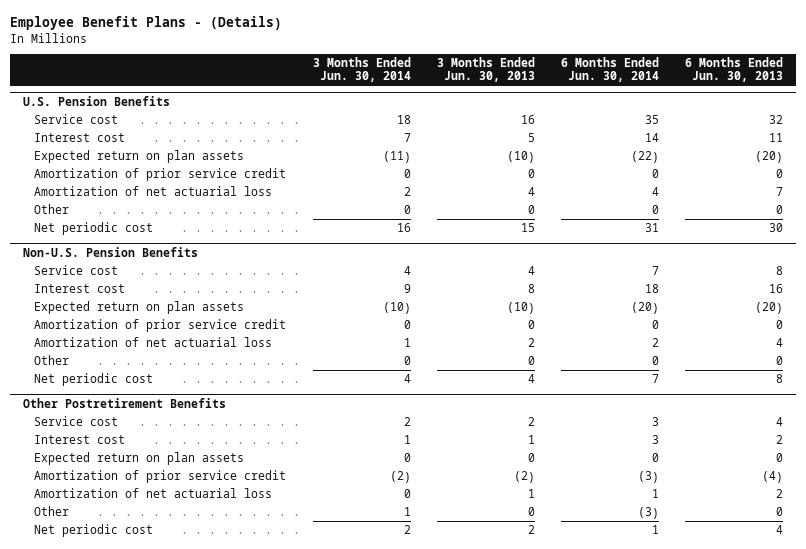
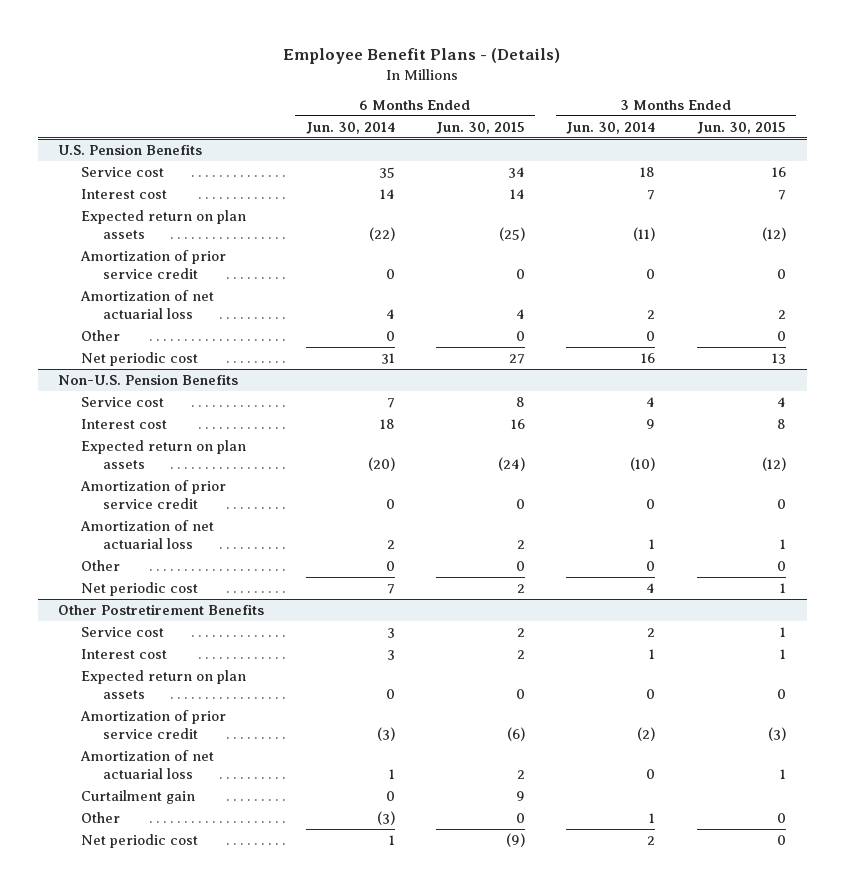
- | 3 Months Ended Jun. 30, 2014 | 3 Months Ended Jun. 30, 2013 | 6 Months Ended Jun. 30, 2014 | 6 Months Ended Jun. 30, 2013
+ | 6 Months Ended Jun. 30, 2014 | 6 Months Ended Jun. 30, 2015 | 3 Months Ended Jun. 30, 2014 | 3 Months Ended Jun. 30, 2015
@ Other Postretirement Benefits
+ Curtailment gain | 0 | 9 | |

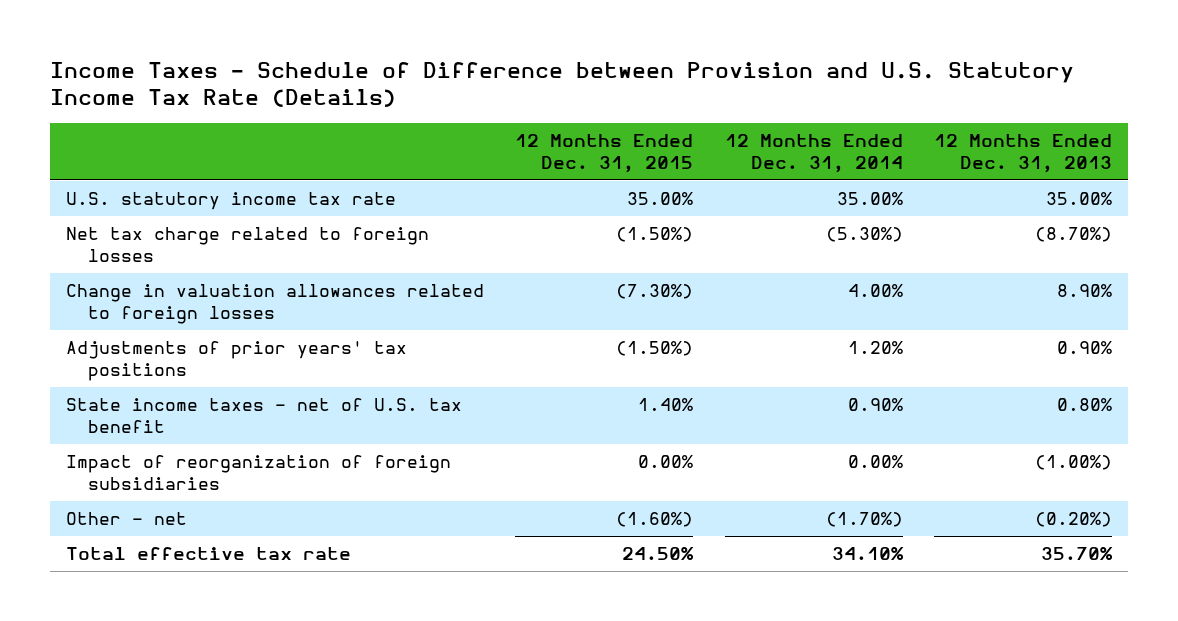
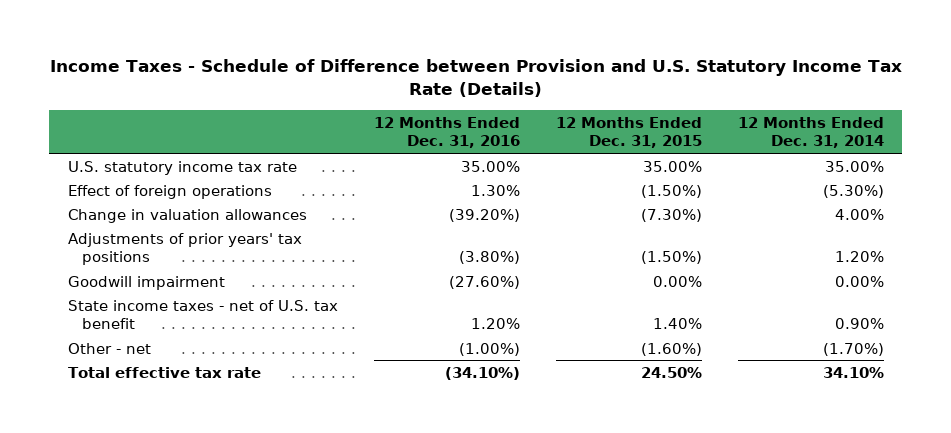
- | 12 Months Ended Dec. 31, 2015 | 12 Months Ended Dec. 31, 2014 | 12 Months Ended Dec. 31, 2013
+ | 12 Months Ended Dec. 31, 2016 | 12 Months Ended Dec. 31, 2015 | 12 Months Ended Dec. 31, 2014
- Net tax charge related to foreign losses | (1.50%) | (5.30%) | (8.70%)
- Change in valuation allowances related to foreign losses | (7.30%) | 4.00% | 8.90%
+ Effect of foreign operations | 1.30% | (1.50%) | (5.30%)
+ Change in valuation allowances | (39.20%) | (7.30%) | 4.00%
+ Goodwill impairment | (27.60%) | 0.00% | 0.00%
- Impact of reorganization of foreign subsidiaries | 0.00% | 0.00% | (1.00%)

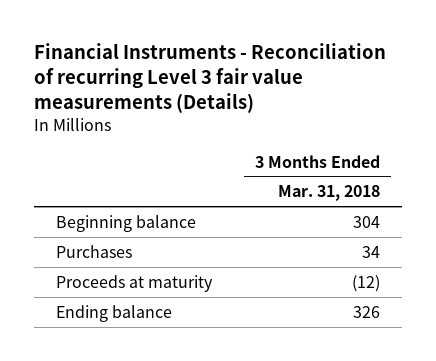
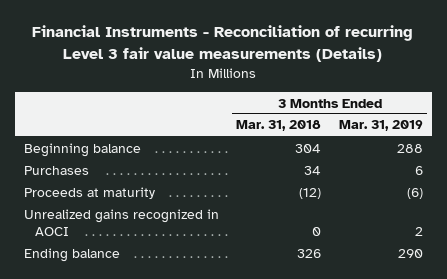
- | 3 Months Ended Mar. 31, 2018
+ | 3 Months Ended Mar. 31, 2018 | 3 Months Ended Mar. 31, 2019
+ Unrealized gains recognized in AOCI | 0 | 2

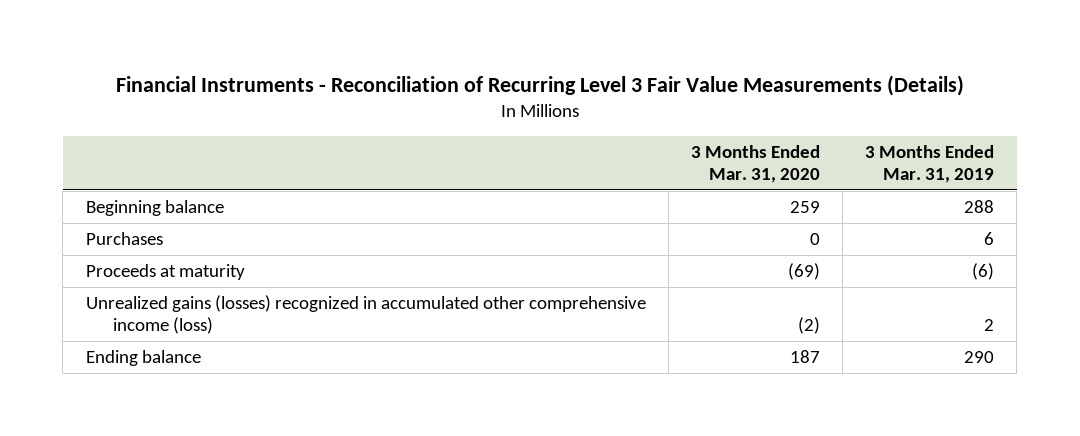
- Financial Instruments - Reconciliation of recurring Level 3 fair value measurements (Details)
+ Financial Instruments - Reconciliation of Recurring Level 3 Fair Value Measurements (Details)
- | 3 Months Ended Mar. 31, 2018 | 3 Months Ended Mar. 31, 2019
+ | 3 Months Ended Mar. 31, 2020 | 3 Months Ended Mar. 31, 2019
- Unrealized gains recognized in AOCI | 0 | 2
+ Unrealized gains (losses) recognized in accumulated other comprehensive income (loss) | (2) | 2

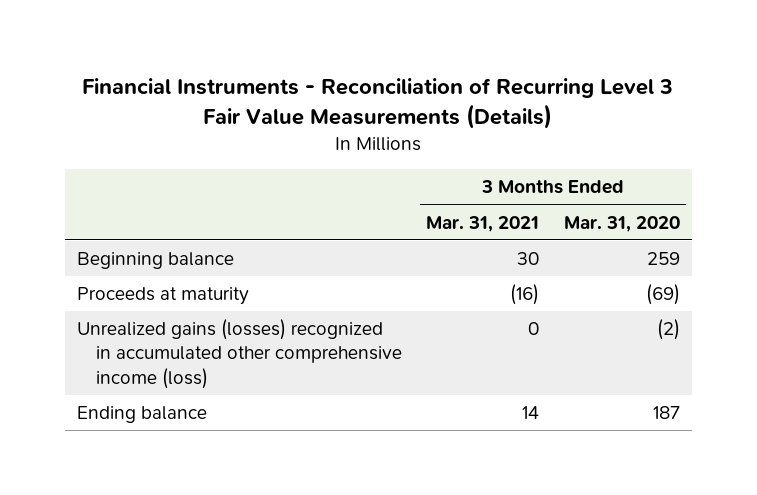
- | 3 Months Ended Mar. 31, 2020 | 3 Months Ended Mar. 31, 2019
+ | 3 Months Ended Mar. 31, 2021 | 3 Months Ended Mar. 31, 2020
- Purchases | 0 | 6

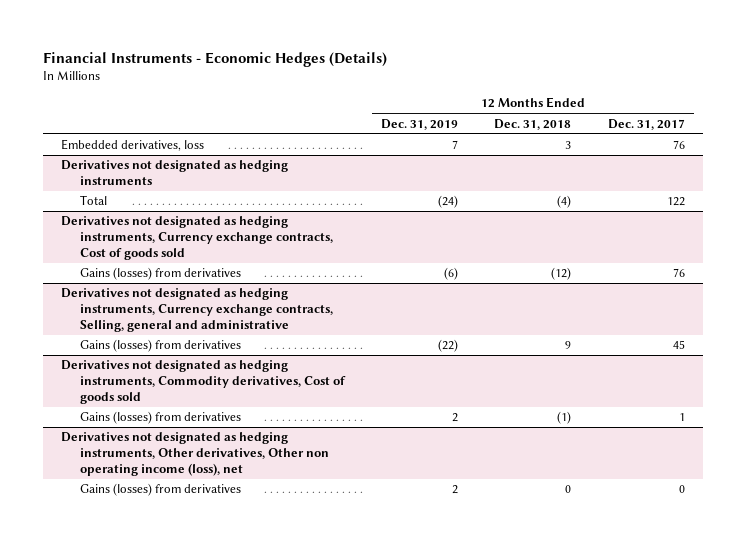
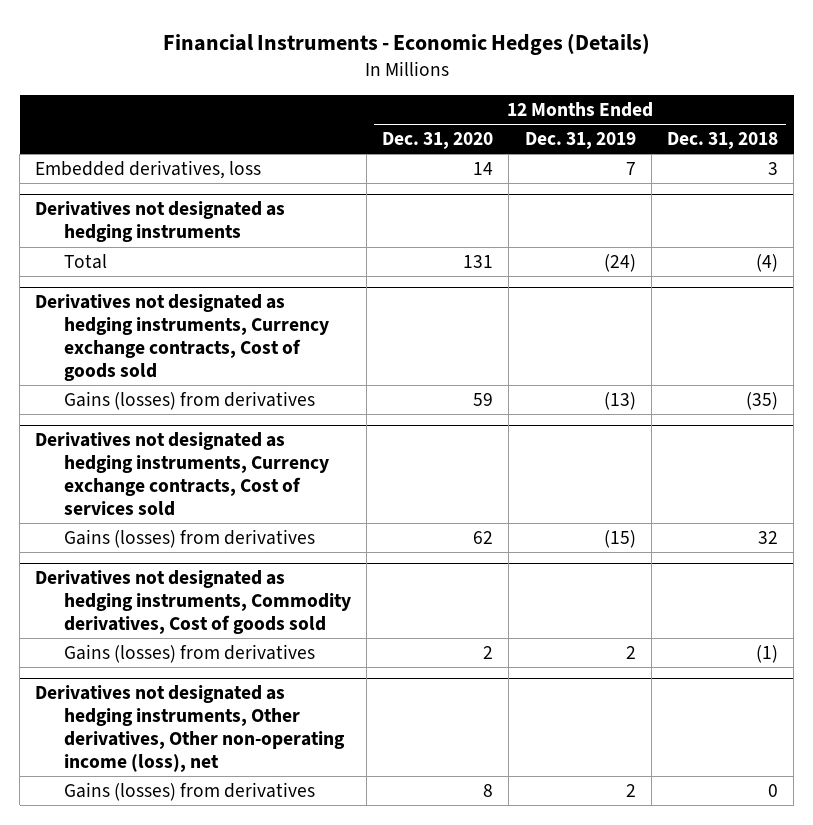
- | 12 Months Ended Dec. 31, 2019 | 12 Months Ended Dec. 31, 2018 | 12 Months Ended Dec. 31, 2017
+ | 12 Months Ended Dec. 31, 2020 | 12 Months Ended Dec. 31, 2019 | 12 Months Ended Dec. 31, 2018
@ Derivatives not designated as hedging instruments, Currency exchange contracts, Cost of goods sold
- Gains (losses) from derivatives | (6) | (12) | 76
- Derivatives not designated as hedging instruments, Currency exchange contracts, Selling, general and administrative
- Gains (losses) from derivatives | (22) | 9 | 45
@ Derivatives not designated as hedging instruments, Currency exchange contracts, Cost of goods sold
+ Gains (losses) from derivatives | 59 | (13) | (35)
+ Derivatives not designated as hedging instruments, Currency exchange contracts, Cost of services sold
+ Gains (losses) from derivatives | 62 | (15) | 32
- Derivatives not designated as hedging instruments, Other derivatives, Other non operating income (loss), net
+ Derivatives not designated as hedging instruments, Other derivatives, Other non-operating income (loss), net

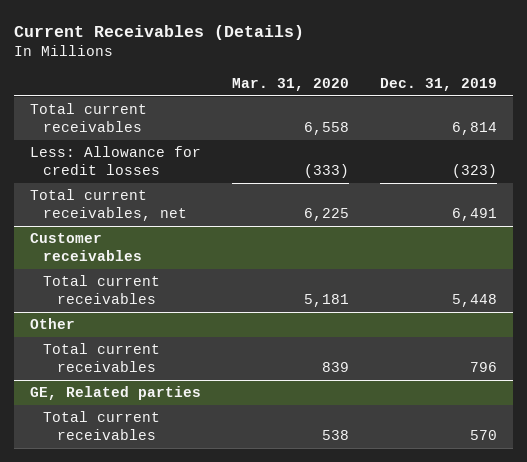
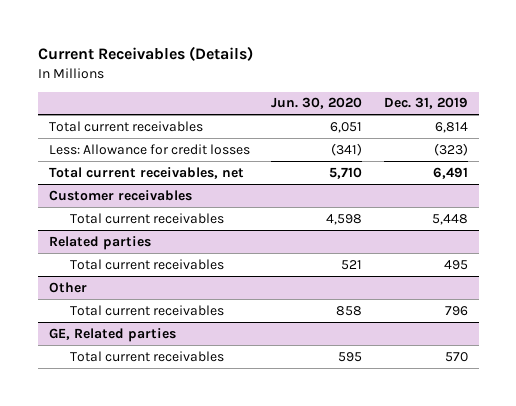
- | Mar. 31, 2020 | Dec. 31, 2019
+ | Jun. 30, 2020 | Dec. 31, 2019
+ Related parties
+ Total current receivables | 521 | 495

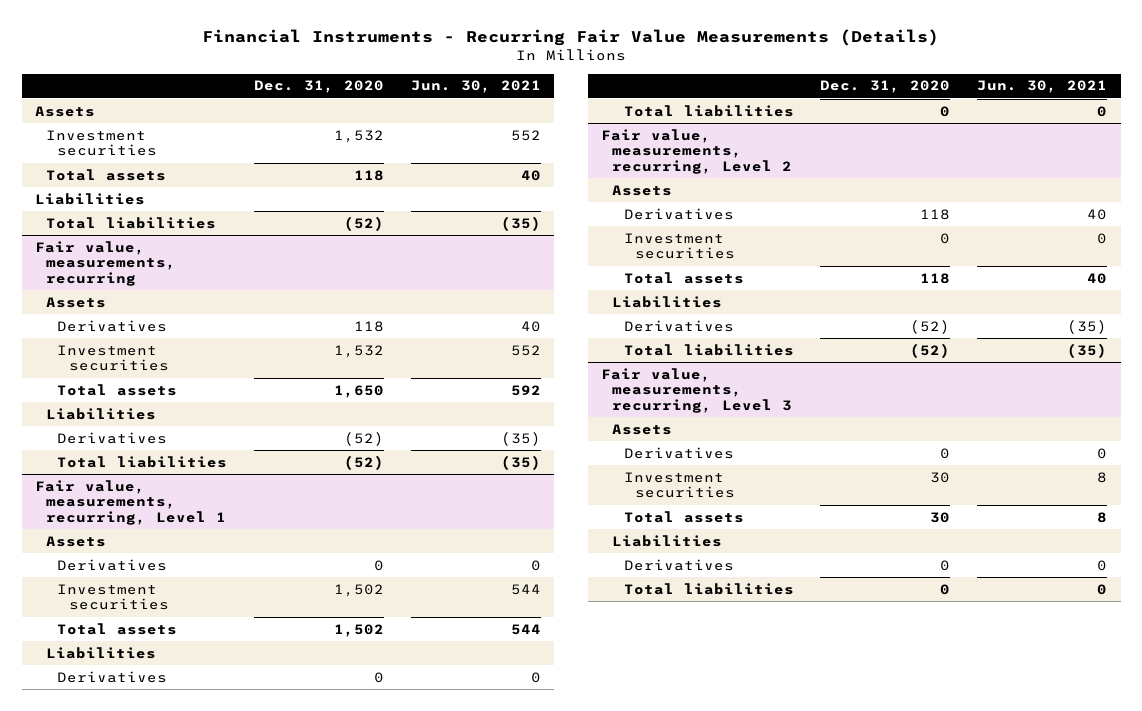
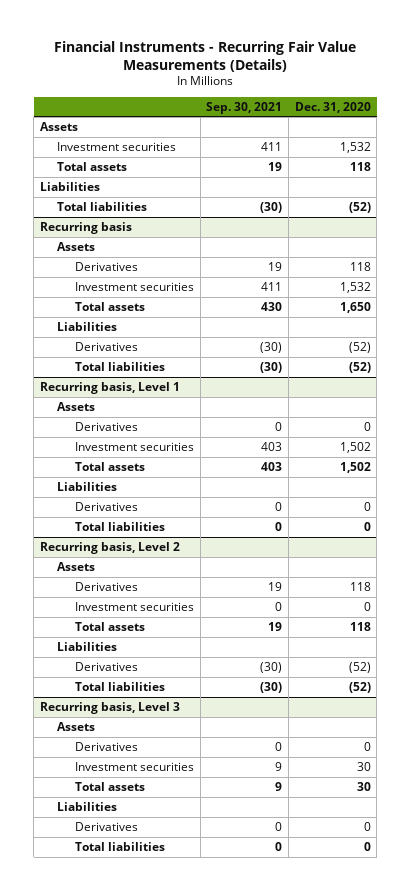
- | Dec. 31, 2020 | Jun. 30, 2021
+ | Sep. 30, 2021 | Dec. 31, 2020
- Fair value, measurements, recurring
+ Recurring basis
- Fair value, measurements, recurring, Level 1
+ Recurring basis, Level 1
- Fair value, measurements, recurring, Level 2
+ Recurring basis, Level 2
- Fair value, measurements, recurring, Level 3
+ Recurring basis, Level 3

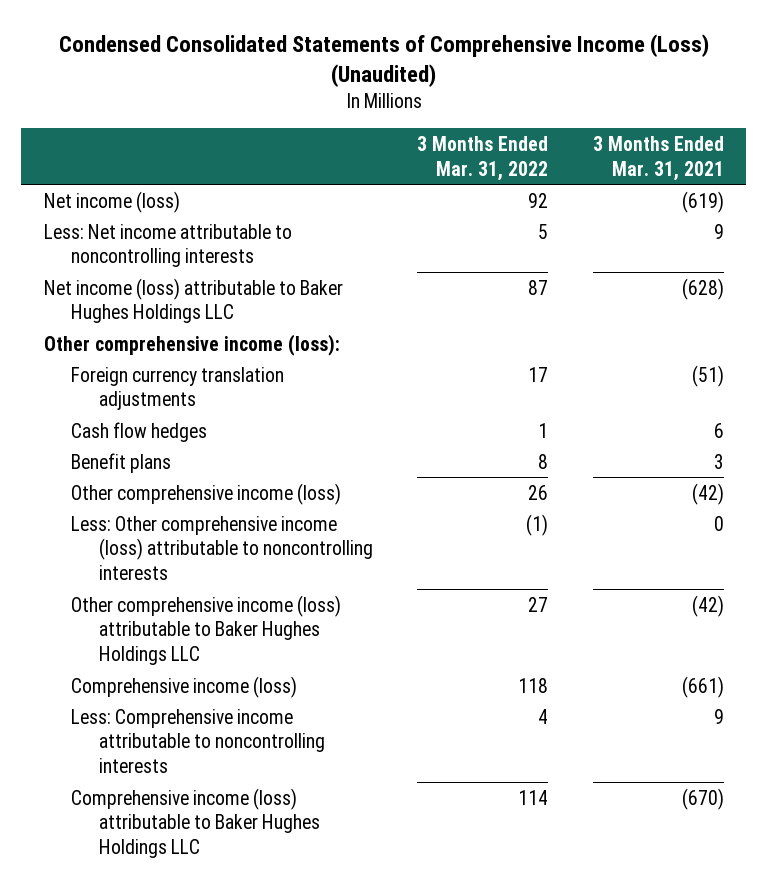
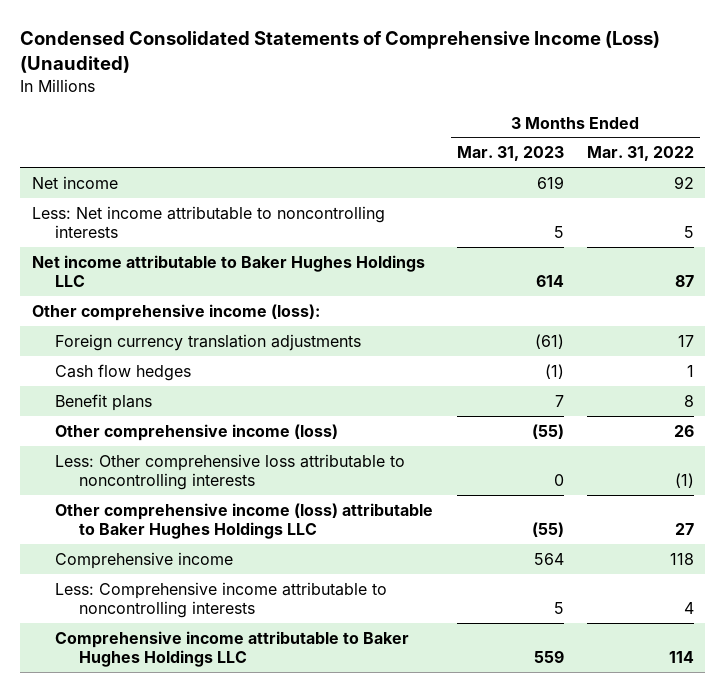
- | 3 Months Ended Mar. 31, 2022 | 3 Months Ended Mar. 31, 2021
+ | 3 Months Ended Mar. 31, 2023 | 3 Months Ended Mar. 31, 2022
- Net income (loss) | 92 | (619)
+ Net income | 619 | 92
- Net income (loss) attributable to Baker Hughes Holdings LLC | 87 | (628)
+ Net income attributable to Baker Hughes Holdings LLC | 614 | 87
- Less: Other comprehensive income (loss) attributable to noncontrolling interests | (1) | 0
+ Less: Other comprehensive loss attributable to noncontrolling interests | 0 | (1)
- Comprehensive income (loss) | 118 | (661)
+ Comprehensive income | 564 | 118
- Comprehensive income (loss) attributable to Baker Hughes Holdings LLC | 114 | (670)
+ Comprehensive income attributable to Baker Hughes Holdings LLC | 559 | 114

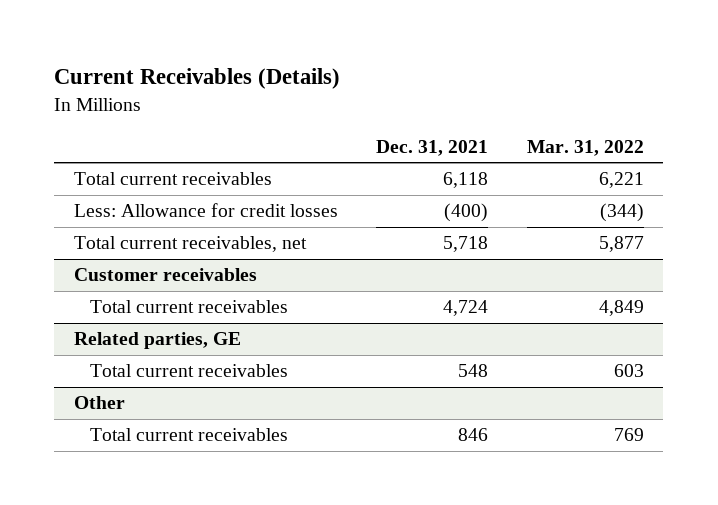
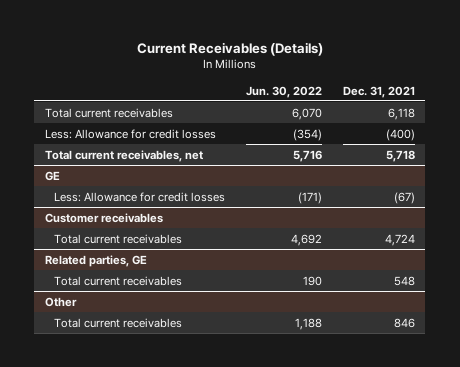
- | Dec. 31, 2021 | Mar. 31, 2022
+ | Jun. 30, 2022 | Dec. 31, 2021
+ GE
+ Less: Allowance for credit losses | (171) | (67)

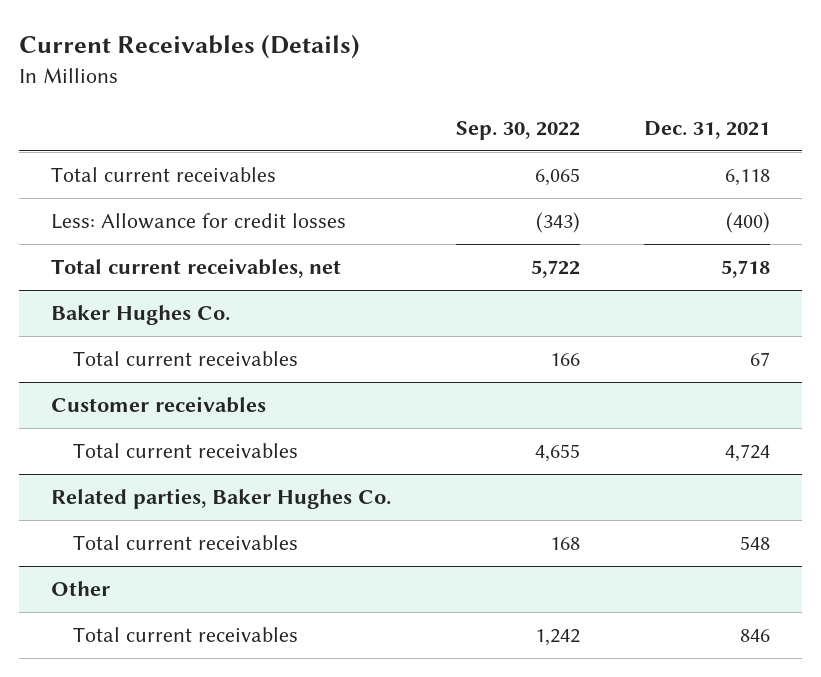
- | Jun. 30, 2022 | Dec. 31, 2021
+ | Sep. 30, 2022 | Dec. 31, 2021
- GE
- Less: Allowance for credit losses | (171) | (67)
+ Baker Hughes Co.
+ Total current receivables | 166 | 67
- Related parties, GE
+ Related parties, Baker Hughes Co.

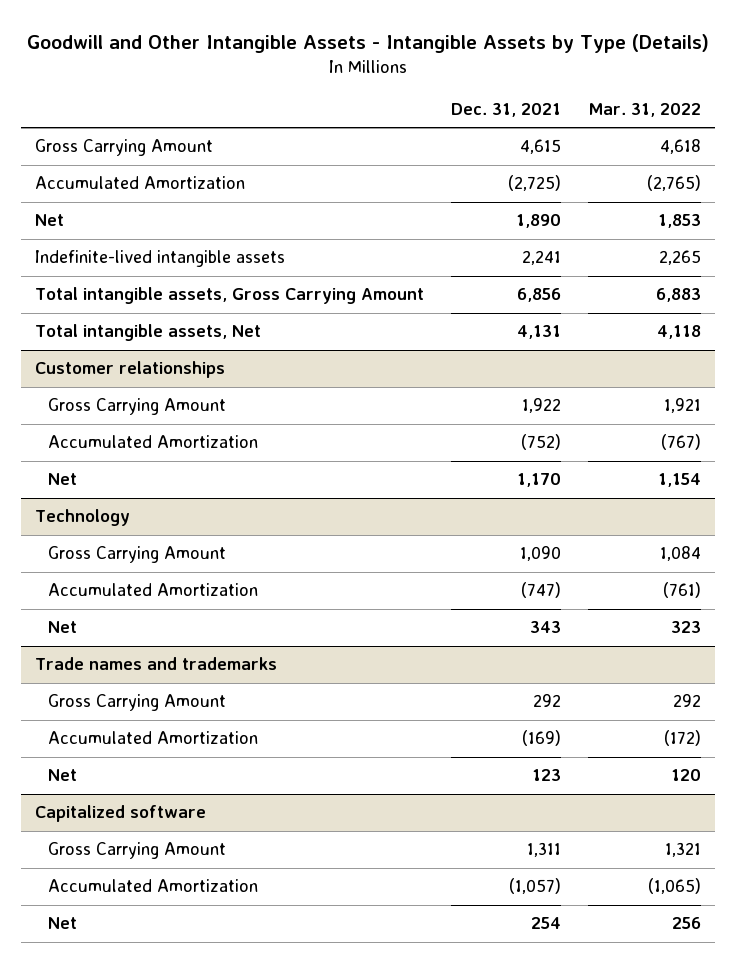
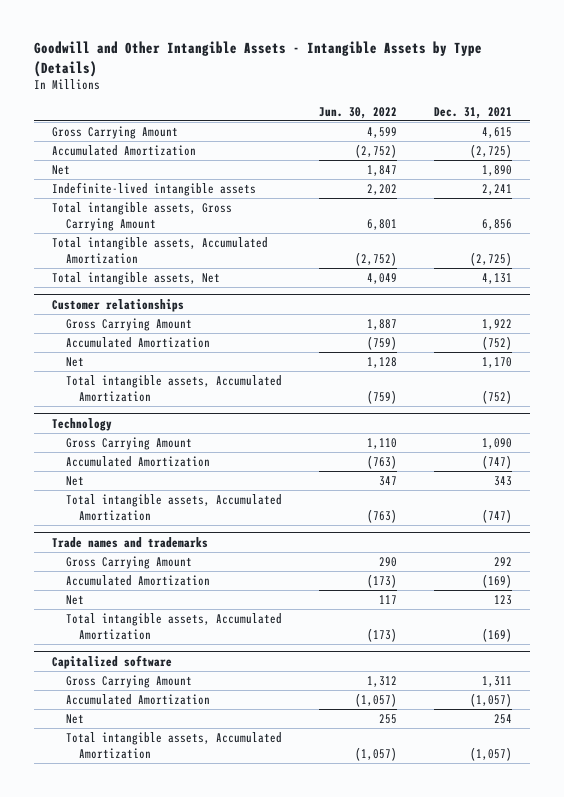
- | Dec. 31, 2021 | Mar. 31, 2022
+ | Jun. 30, 2022 | Dec. 31, 2021
+ Total intangible assets, Accumulated Amortization | (2,752) | (2,725)
@ Customer relationships
+ Total intangible assets, Accumulated Amortization | (759) | (752)
@ Technology
+ Total intangible assets, Accumulated Amortization | (763) | (747)
@ Trade names and trademarks
+ Total intangible assets, Accumulated Amortization | (173) | (169)
@ Capitalized software
+ Total intangible assets, Accumulated Amortization | (1,057) | (1,057)

